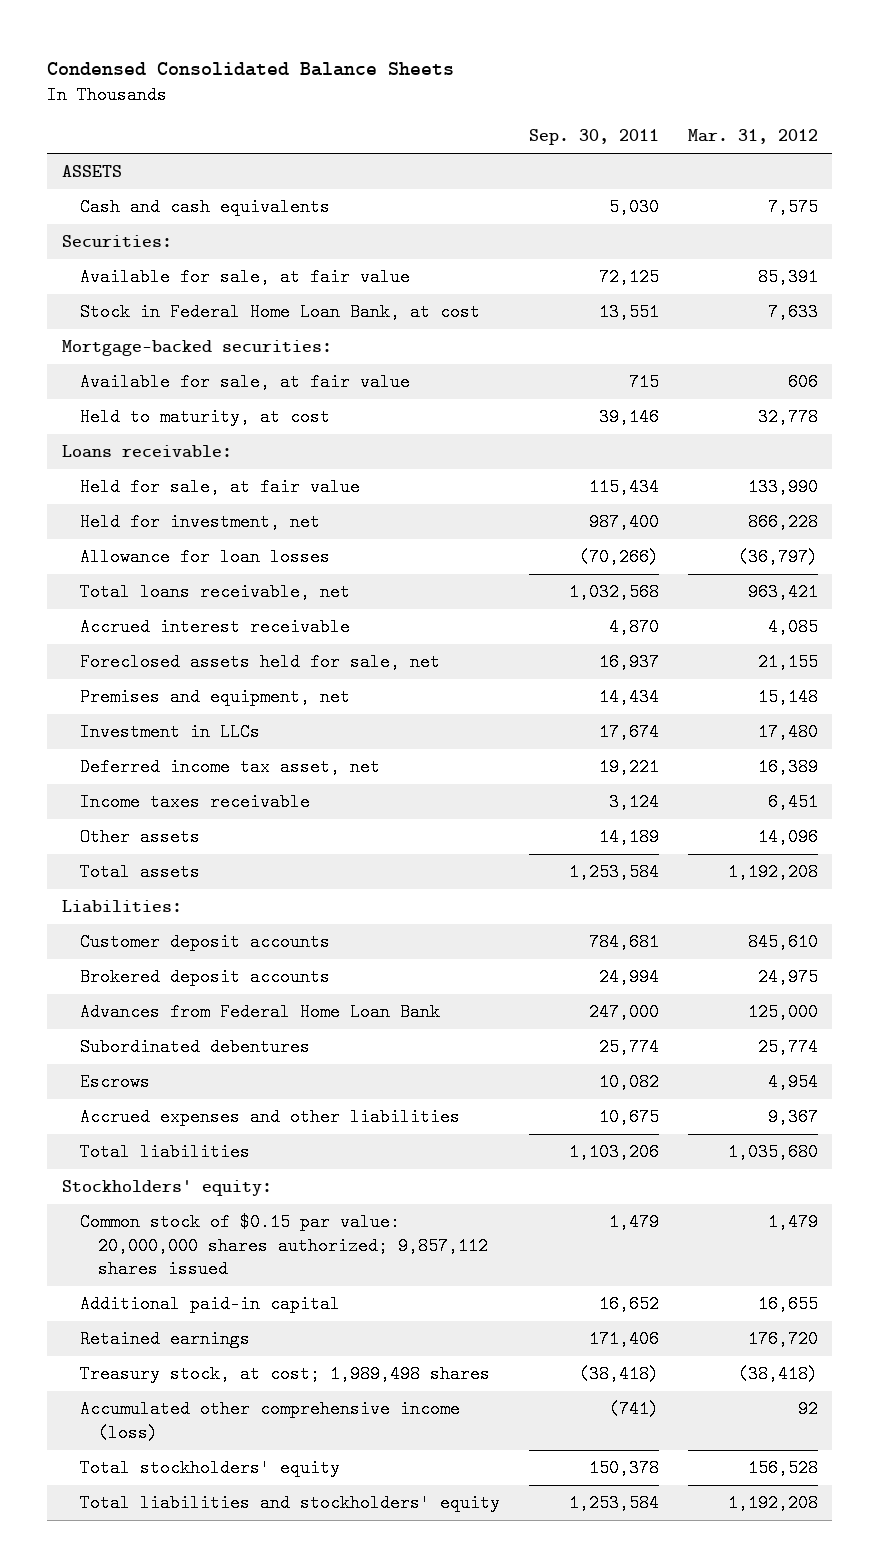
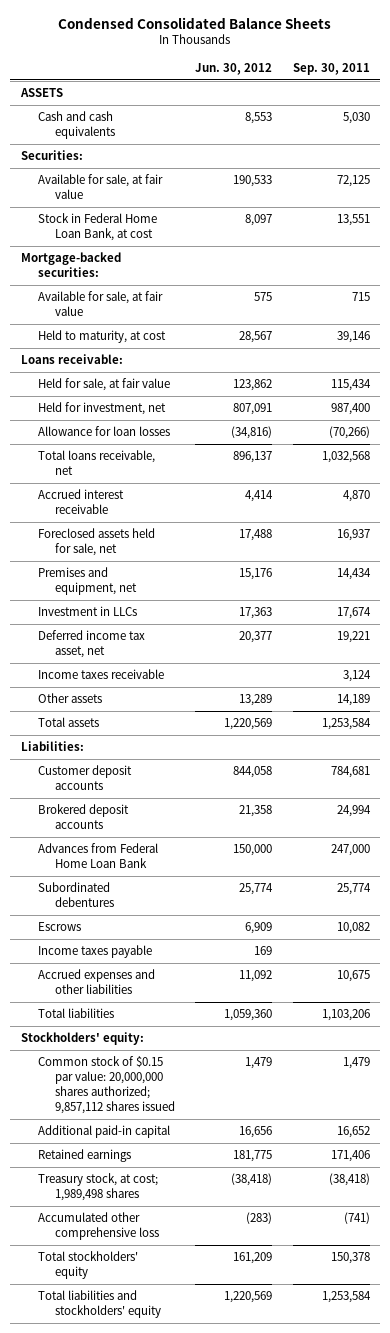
- | Sep. 30, 2011 | Mar. 31, 2012
+ | Jun. 30, 2012 | Sep. 30, 2011
+ Income taxes payable | 169 |
- Accumulated other comprehensive income (loss) | (741) | 92
+ Accumulated other comprehensive loss | (283) | (741)

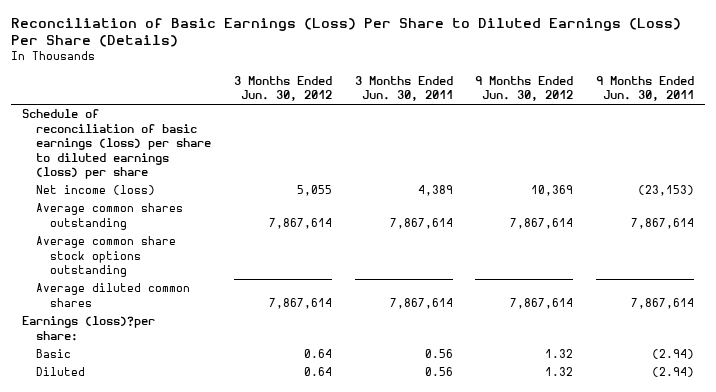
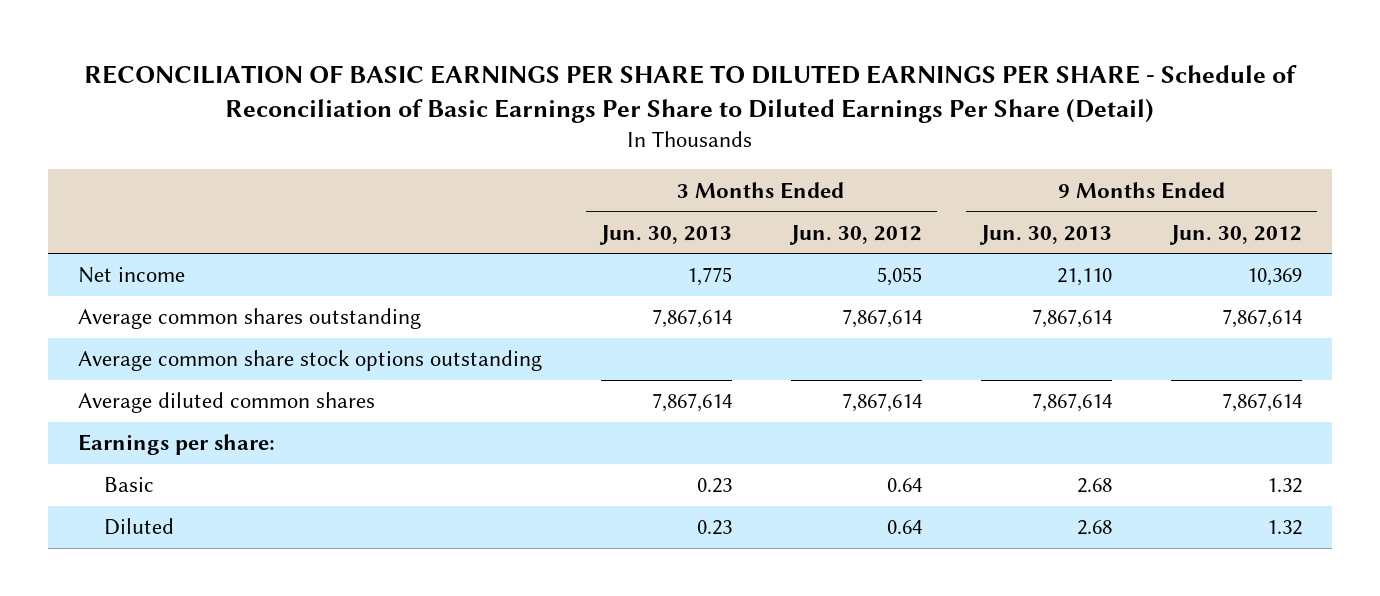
- Reconciliation of Basic Earnings (Loss) Per Share to Diluted Earnings (Loss) Per Share (Details)
+ RECONCILIATION OF BASIC EARNINGS PER SHARE TO DILUTED EARNINGS PER SHARE - Schedule of Reconciliation of Basic Earnings Per Share to Diluted Earnings Per Share (Detail)
- | 3 Months Ended Jun. 30, 2012 | 3 Months Ended Jun. 30, 2011 | 9 Months Ended Jun. 30, 2012 | 9 Months Ended Jun. 30, 2011
+ | 3 Months Ended Jun. 30, 2013 | 3 Months Ended Jun. 30, 2012 | 9 Months Ended Jun. 30, 2013 | 9 Months Ended Jun. 30, 2012
- Schedule of reconciliation of basic earnings (loss) per share to diluted earnings (loss) per share
- Net income (loss) | 5,055 | 4,389 | 10,369 | (23,153)
+ Net income | 1,775 | 5,055 | 21,110 | 10,369
- Earnings (loss)?per share:
+ Earnings per share:

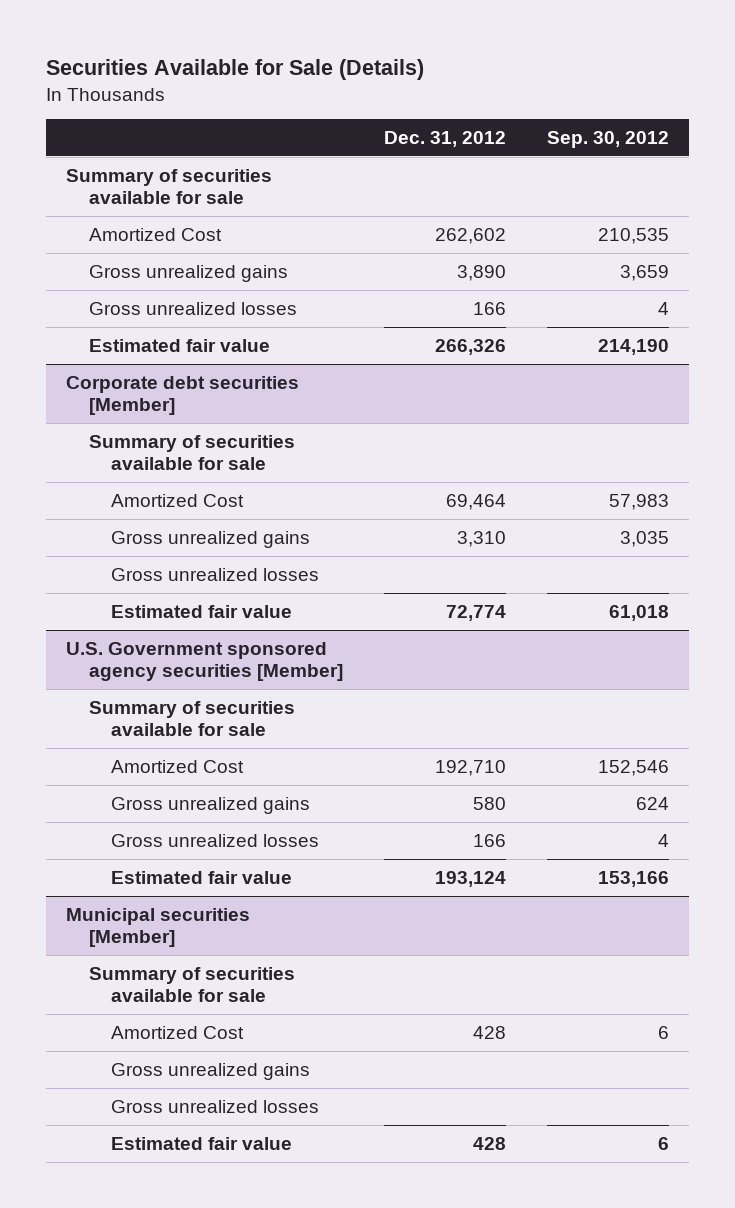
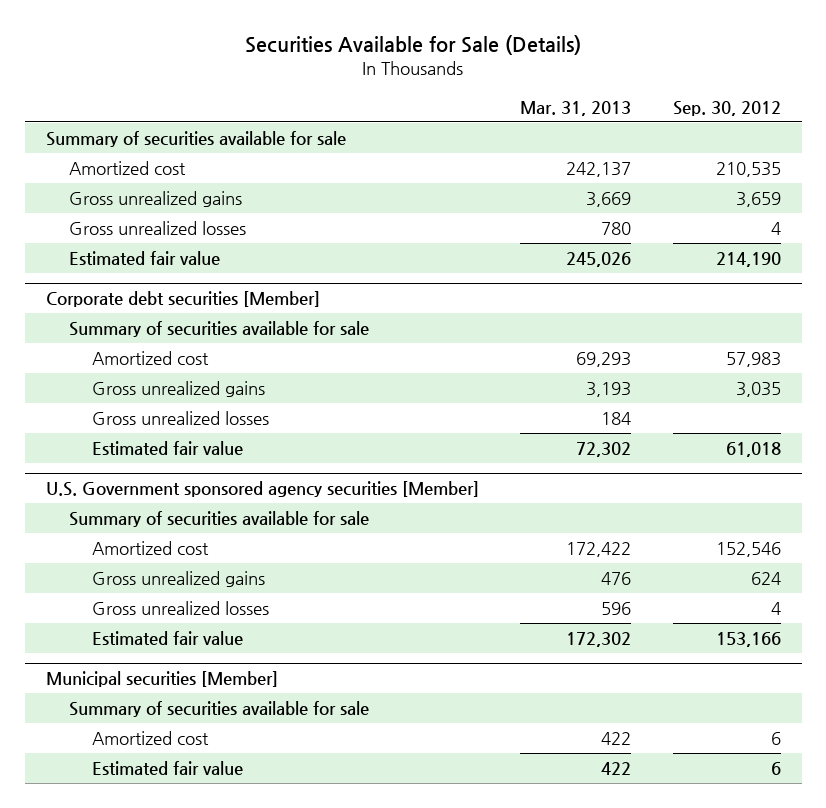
- | Dec. 31, 2012 | Sep. 30, 2012
+ | Mar. 31, 2013 | Sep. 30, 2012
- Amortized Cost | 262,602 | 210,535
+ Amortized cost | 242,137 | 210,535
@ Corporate debt securities [Member]
- Amortized Cost | 69,464 | 57,983
+ Amortized cost | 69,293 | 57,983
@ U.S. Government sponsored agency securities [Member]
- Amortized Cost | 192,710 | 152,546
+ Amortized cost | 172,422 | 152,546
@ Municipal securities [Member]
- Amortized Cost | 428 | 6
- Gross unrealized gains
- Gross unrealized losses
+ Amortized cost | 422 | 6

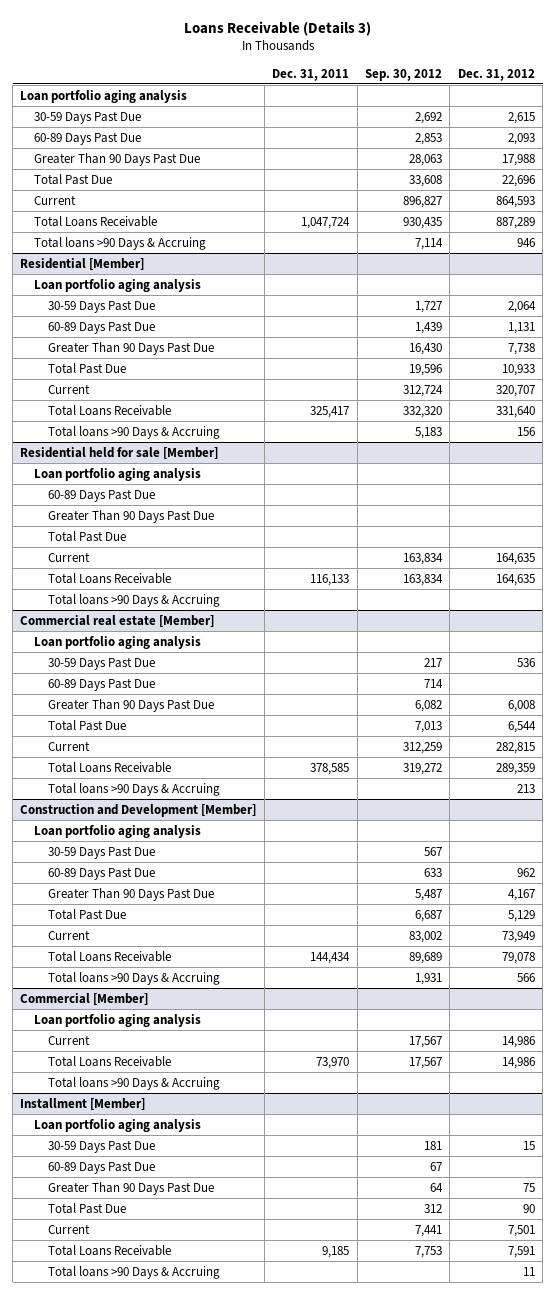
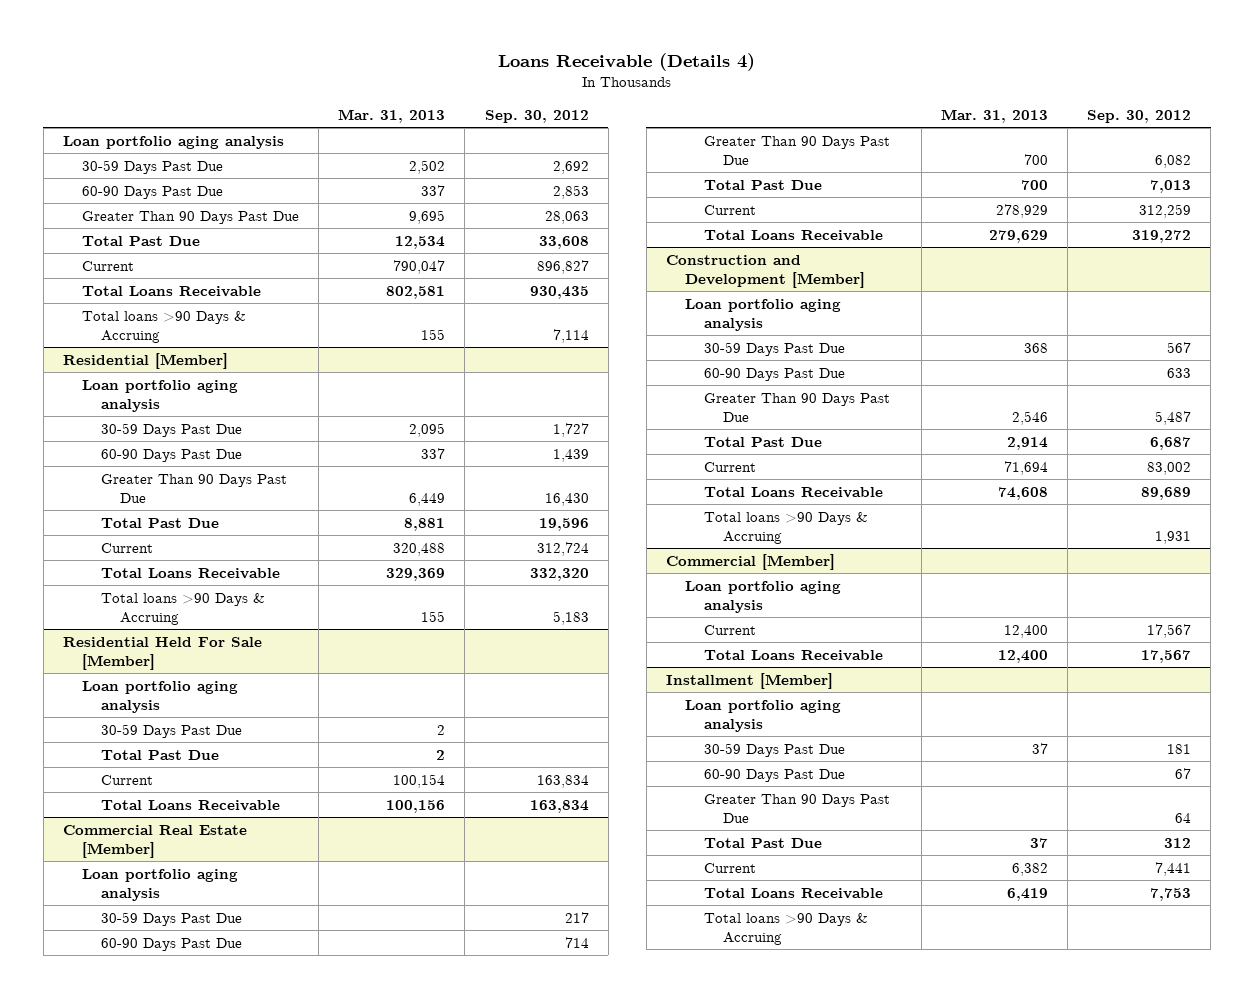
- Loans Receivable (Details 3)
+ Loans Receivable (Details 4)
- | Dec. 31, 2011 | Sep. 30, 2012 | Dec. 31, 2012
+ | Mar. 31, 2013 | Sep. 30, 2012
- 60-89 Days Past Due | | 2,853 | 2,093
+ 60-90 Days Past Due | 337 | 2,853
@ Residential [Member]
- 60-89 Days Past Due | | 1,439 | 1,131
+ 60-90 Days Past Due | 337 | 1,439
- Residential held for sale [Member]
+ Residential Held For Sale [Member]
- 60-89 Days Past Due
- Greater Than 90 Days Past Due
+ 30-59 Days Past Due | 2 |
- Total loans >90 Days & Accruing
- Commercial real estate [Member]
+ Commercial Real Estate [Member]
- 60-89 Days Past Due | | 714 |
+ 60-90 Days Past Due | | 714
- Total loans >90 Days & Accruing | | | 213
@ Construction and Development [Member]
- 60-89 Days Past Due | | 633 | 962
+ 60-90 Days Past Due | | 633
@ Commercial [Member]
- Total loans >90 Days & Accruing
@ Installment [Member]
- 60-89 Days Past Due | | 67 |
+ 60-90 Days Past Due | | 67

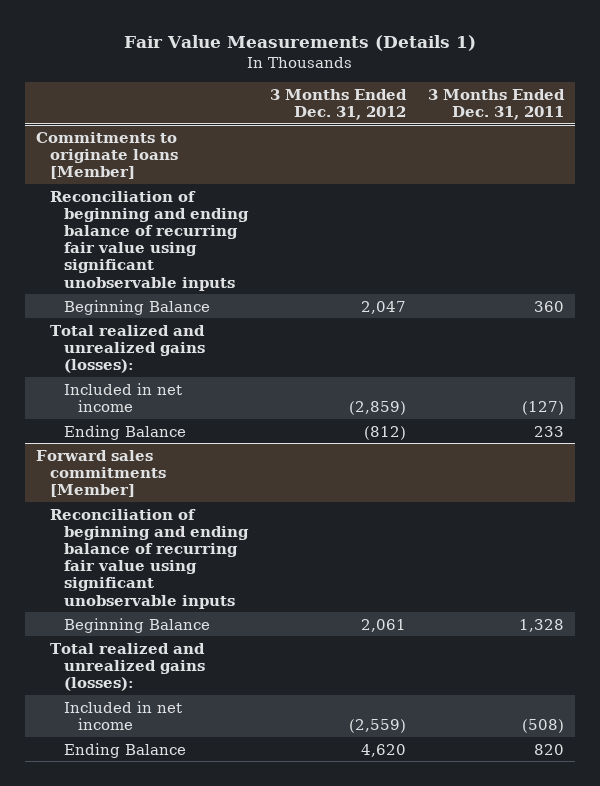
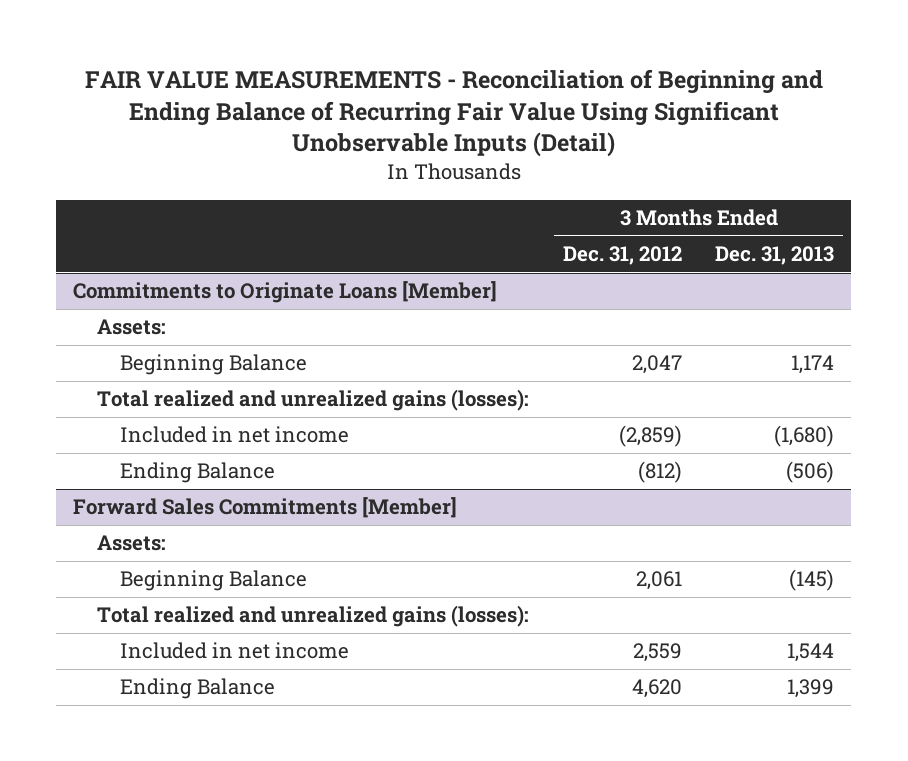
- Fair Value Measurements (Details 1)
+ FAIR VALUE MEASUREMENTS - Reconciliation of Beginning and Ending Balance of Recurring Fair Value Using Significant Unobservable Inputs (Detail)
- | 3 Months Ended Dec. 31, 2012 | 3 Months Ended Dec. 31, 2011
+ | 3 Months Ended Dec. 31, 2012 | 3 Months Ended Dec. 31, 2013
- Commitments to originate loans [Member]
- Reconciliation of beginning and ending balance of recurring fair value using significant unobservable inputs
+ Commitments to Originate Loans [Member]
+ Assets:
- Forward sales commitments [Member]
- Reconciliation of beginning and ending balance of recurring fair value using significant unobservable inputs
+ Forward Sales Commitments [Member]
+ Assets:
- Included in net income | (2,559) | (508)
+ Included in net income | 2,559 | 1,544

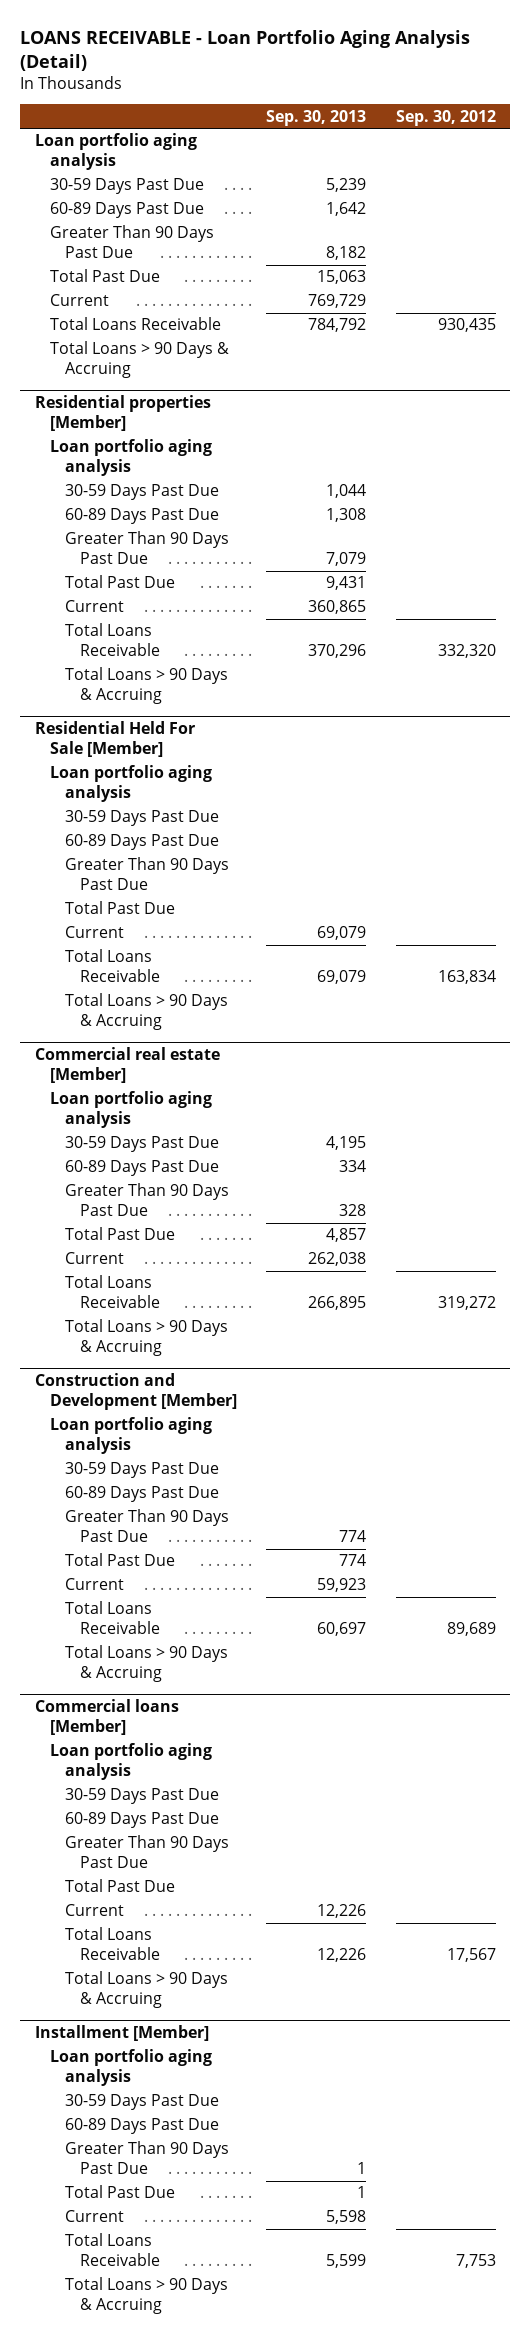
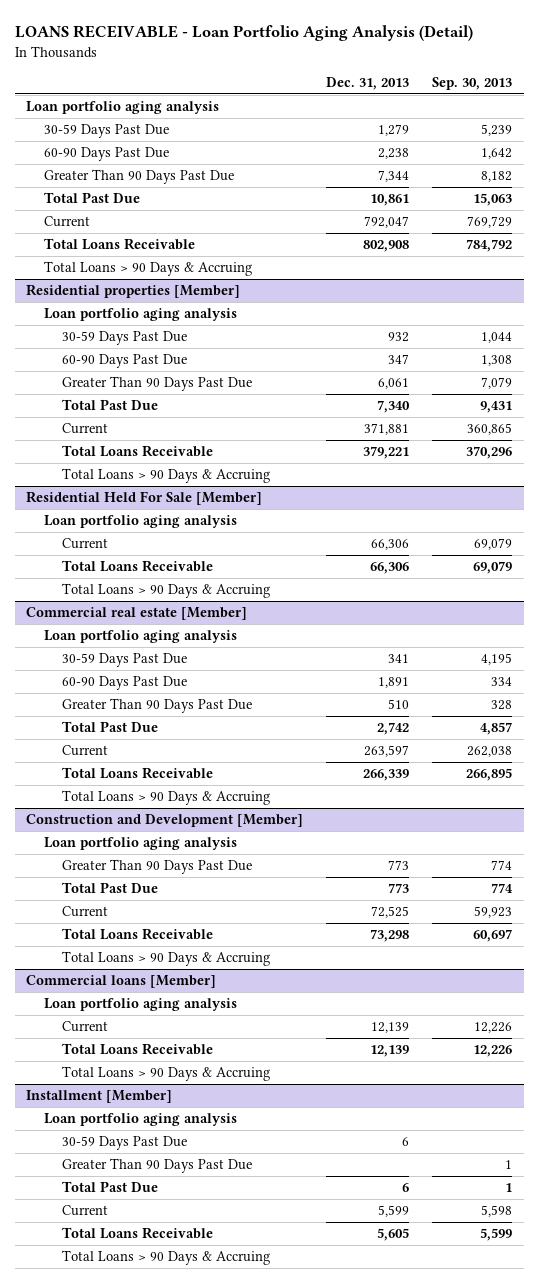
- | Sep. 30, 2013 | Sep. 30, 2012
+ | Dec. 31, 2013 | Sep. 30, 2013
- 60-89 Days Past Due | 1,642 |
+ 60-90 Days Past Due | 2,238 | 1,642
@ Residential properties [Member]
- 60-89 Days Past Due | 1,308 |
+ 60-90 Days Past Due | 347 | 1,308
@ Residential Held For Sale [Member]
- 30-59 Days Past Due
- 60-89 Days Past Due
- Greater Than 90 Days Past Due
- Total Past Due
@ Commercial real estate [Member]
- 60-89 Days Past Due | 334 |
+ 60-90 Days Past Due | 1,891 | 334
@ Construction and Development [Member]
- 30-59 Days Past Due
- 60-89 Days Past Due
@ Commercial loans [Member]
- 30-59 Days Past Due
- 60-89 Days Past Due
- Greater Than 90 Days Past Due
- Total Past Due
@ Installment [Member]
- 60-89 Days Past Due

